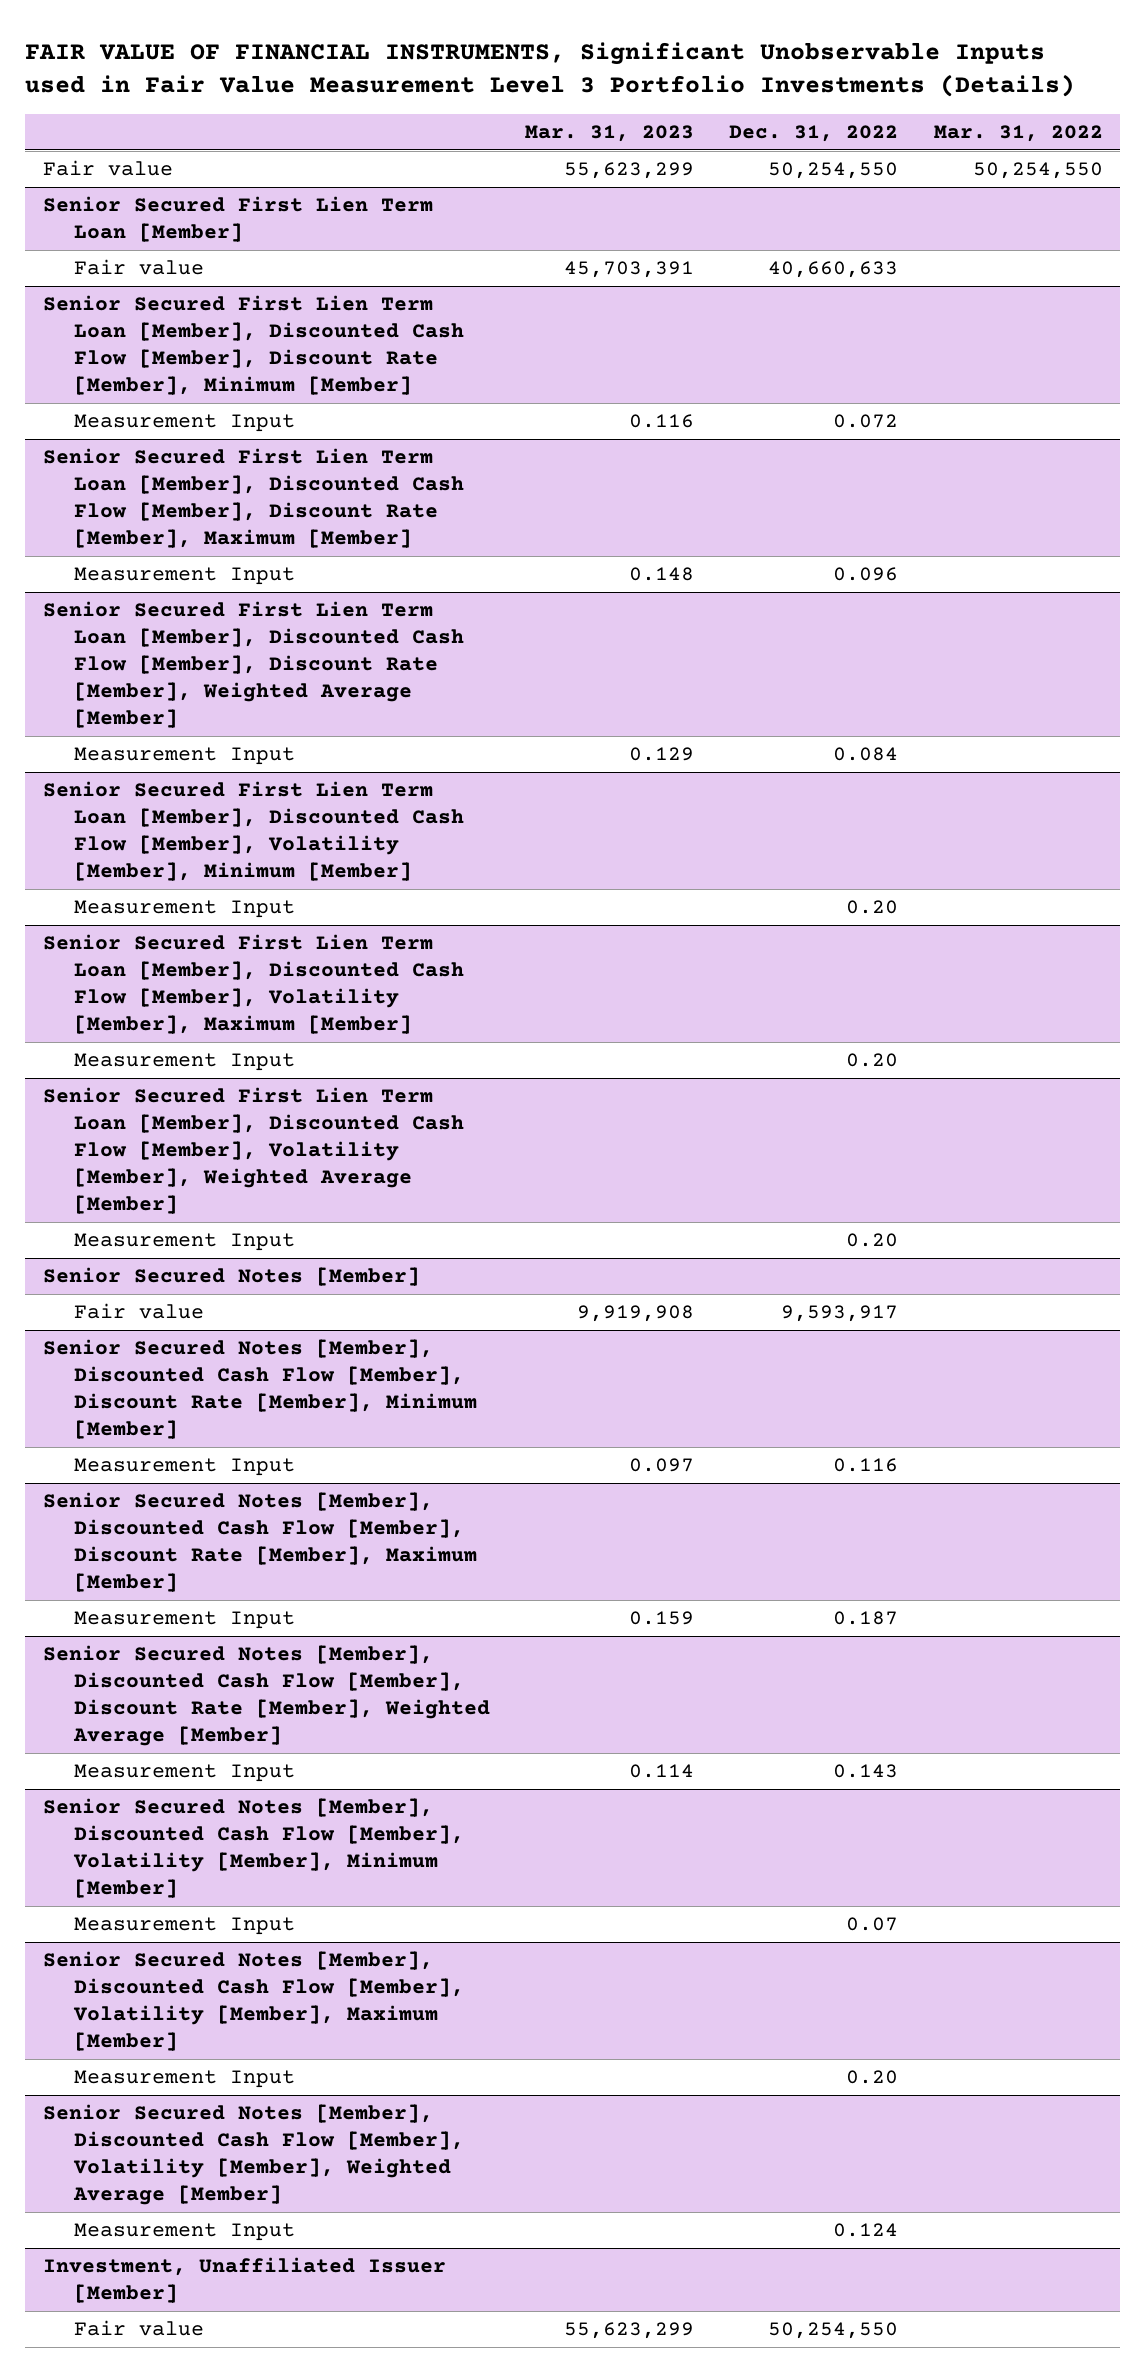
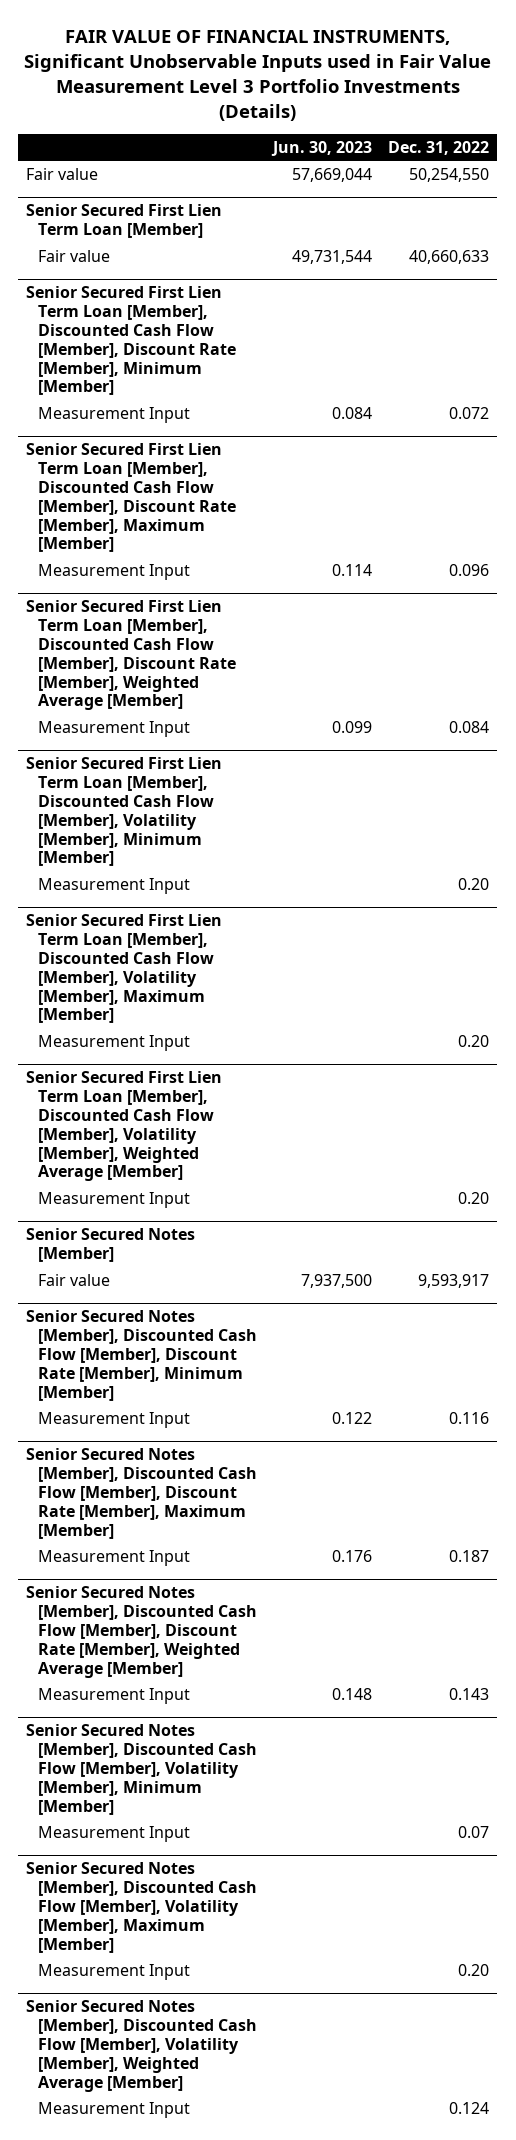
- | Mar. 31, 2023 | Dec. 31, 2022 | Mar. 31, 2022
+ | Jun. 30, 2023 | Dec. 31, 2022
- Investment, Unaffiliated Issuer [Member]
- Fair value | 55,623,299 | 50,254,550 |

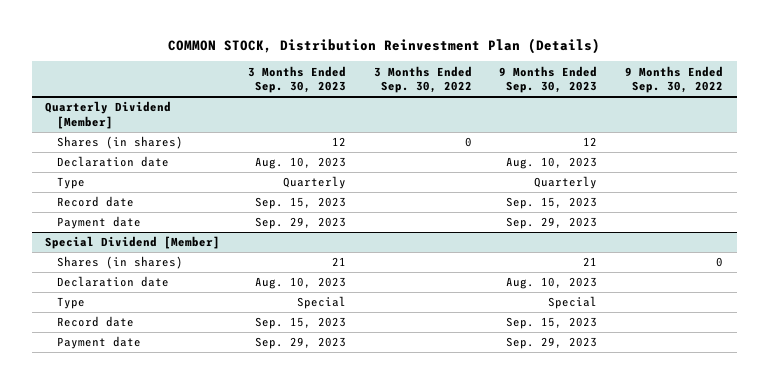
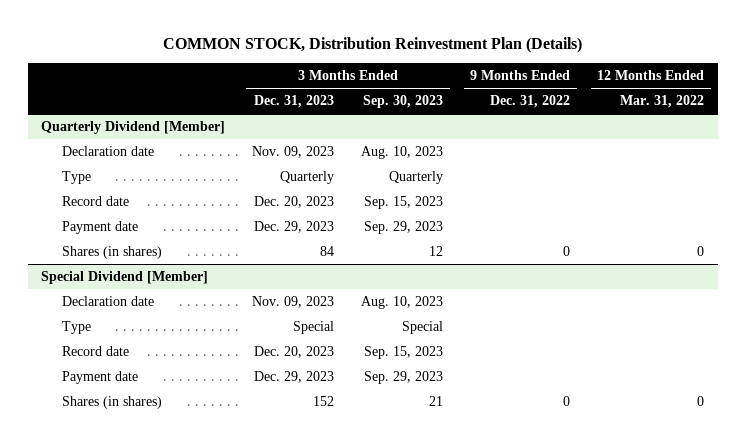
- | 3 Months Ended Sep. 30, 2023 | 3 Months Ended Sep. 30, 2022 | 9 Months Ended Sep. 30, 2023 | 9 Months Ended Sep. 30, 2022
+ | 3 Months Ended Dec. 31, 2023 | 3 Months Ended Sep. 30, 2023 | 9 Months Ended Dec. 31, 2022 | 12 Months Ended Mar. 31, 2022
@ Quarterly Dividend [Member]
moved down: Shares (in shares) | 84 | 12 | 0 | 0
@ Special Dividend [Member]
moved down: Shares (in shares) | 152 | 21 | 0 | 0

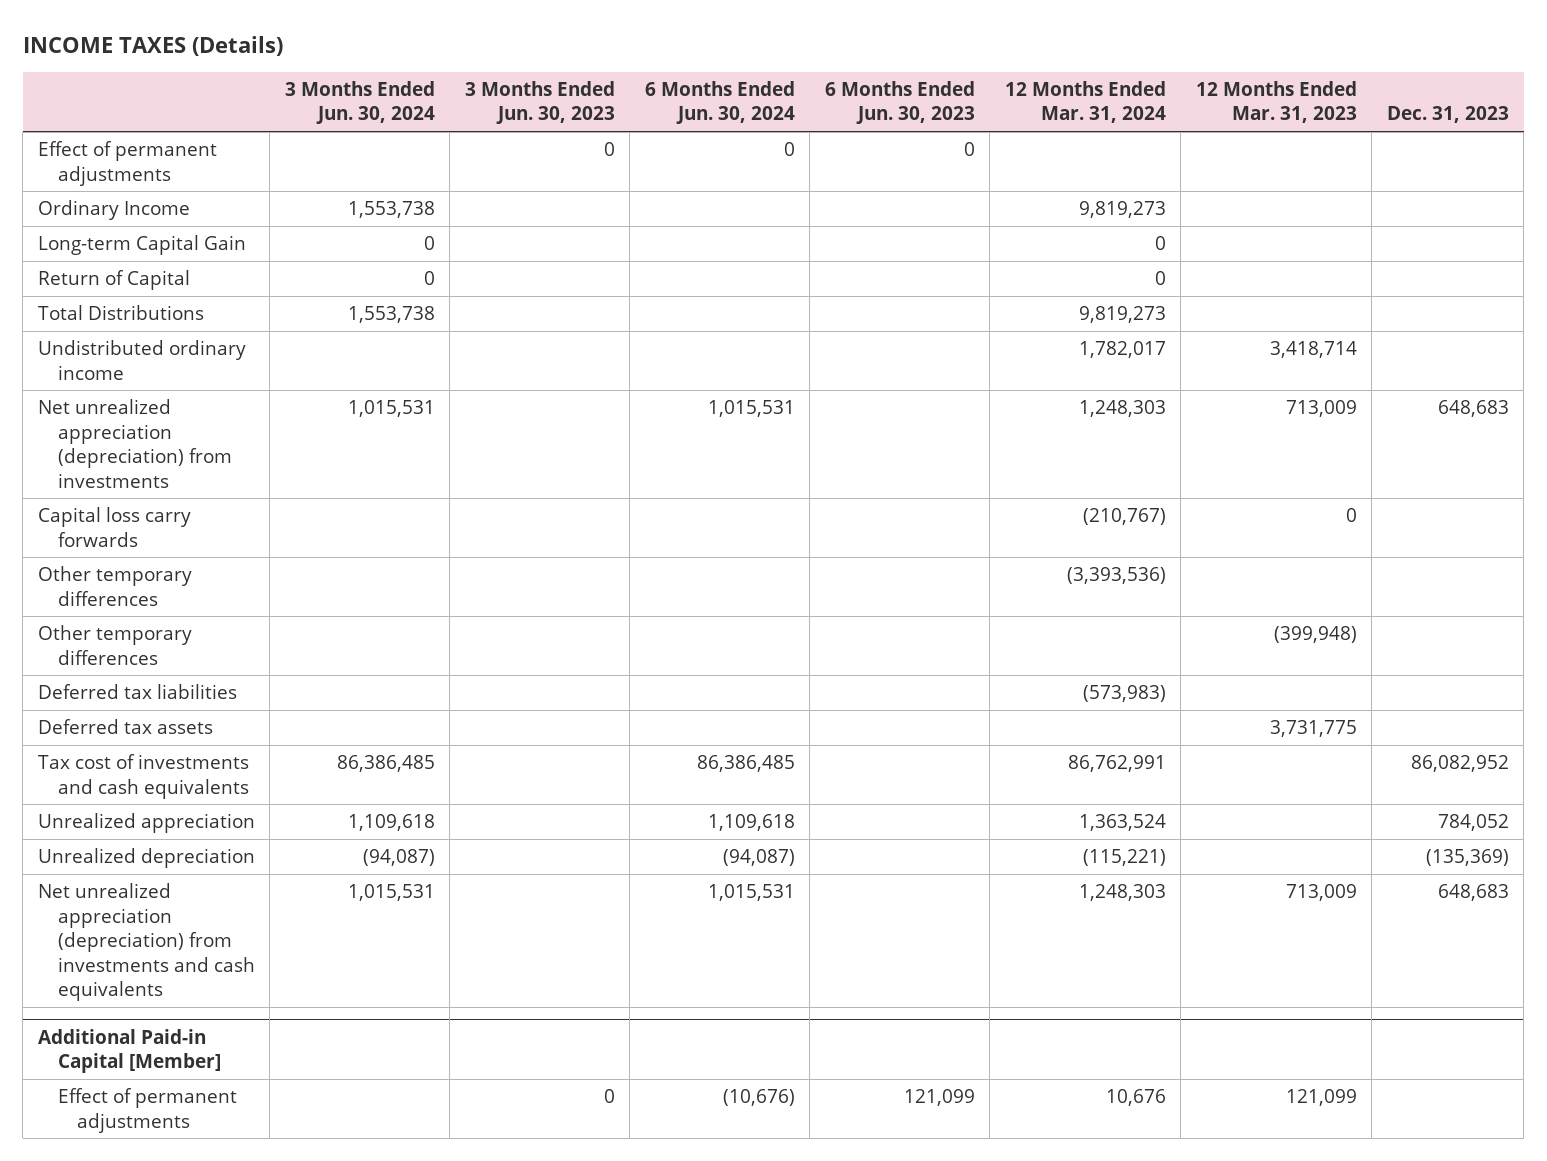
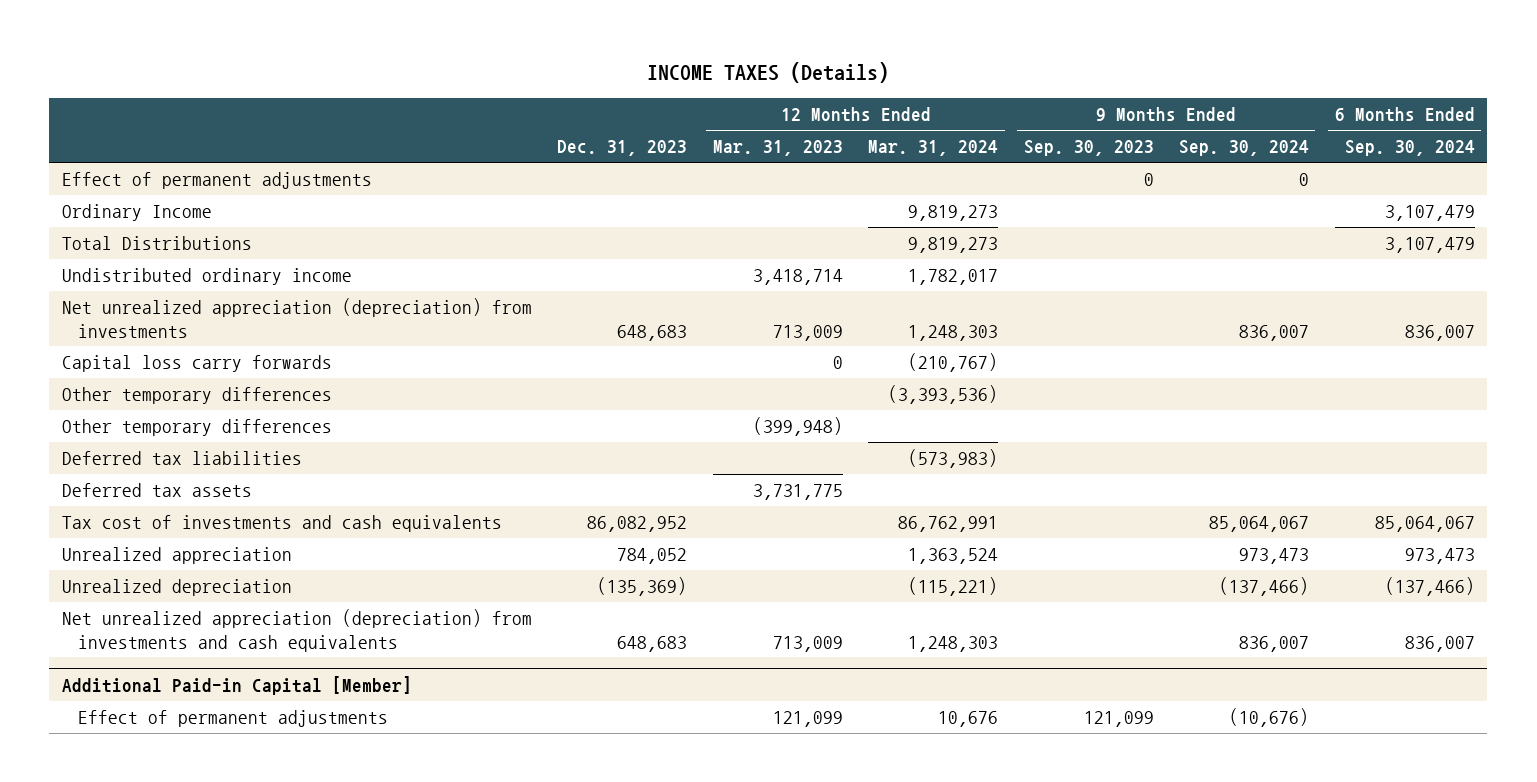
- | 3 Months Ended Jun. 30, 2024 | 3 Months Ended Jun. 30, 2023 | 6 Months Ended Jun. 30, 2024 | 6 Months Ended Jun. 30, 2023 | 12 Months Ended Mar. 31, 2024 | 12 Months Ended Mar. 31, 2023 | Dec. 31, 2023
+ | Dec. 31, 2023 | 12 Months Ended Mar. 31, 2023 | 12 Months Ended Mar. 31, 2024 | 9 Months Ended Sep. 30, 2023 | 9 Months Ended Sep. 30, 2024 | 6 Months Ended Sep. 30, 2024
- Long-term Capital Gain | 0 | | | | 0 | |
- Return of Capital | 0 | | | | 0 | |

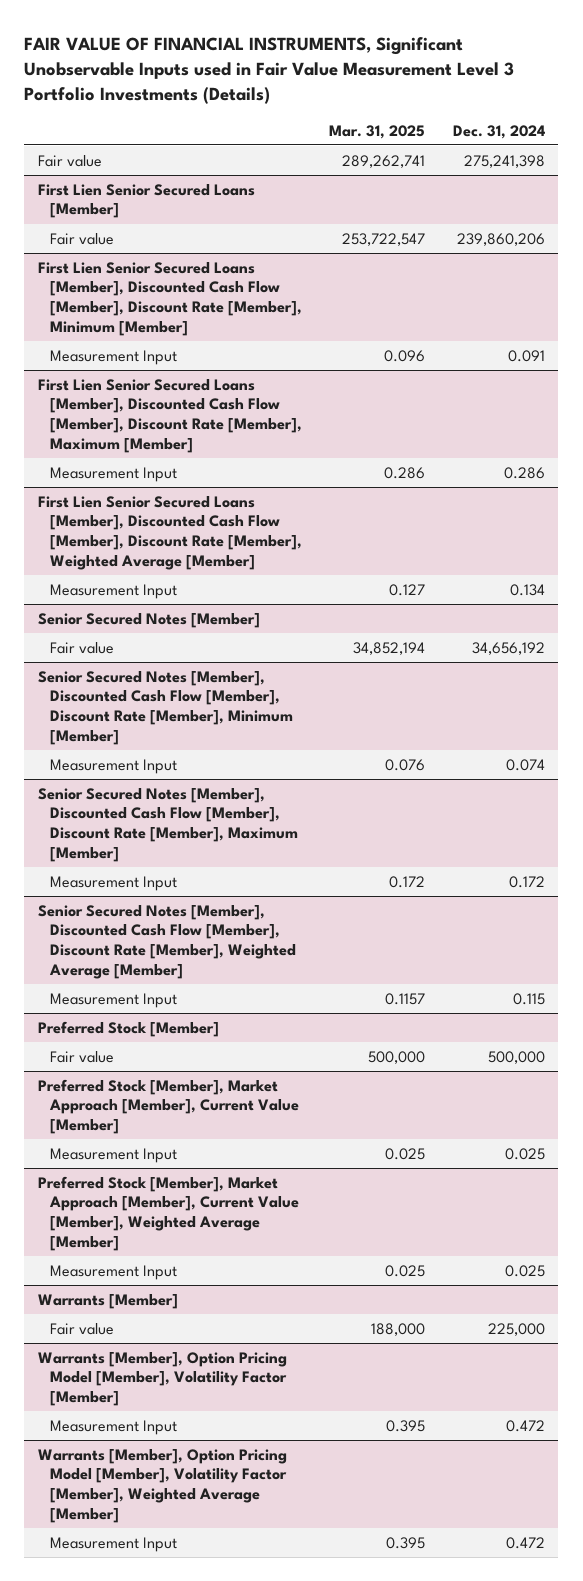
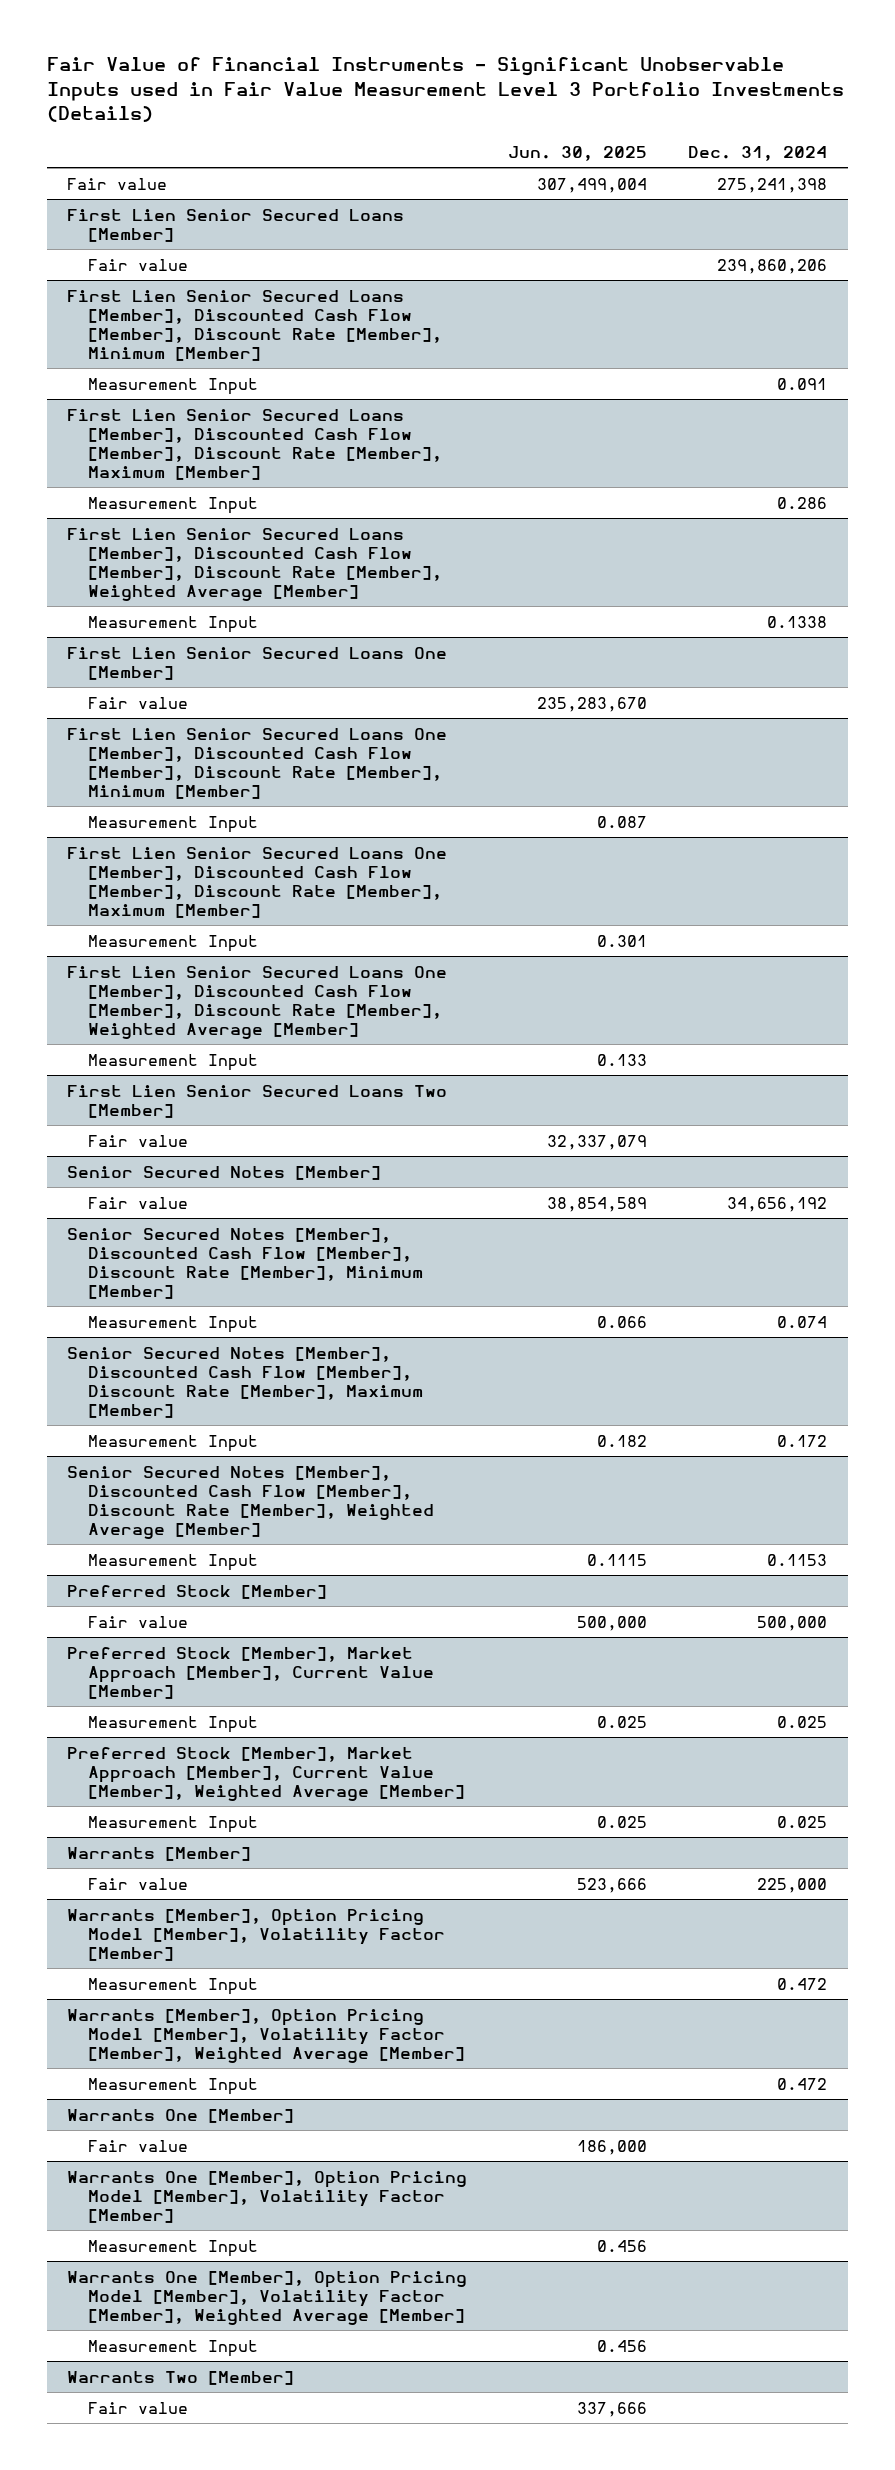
- FAIR VALUE OF FINANCIAL INSTRUMENTS, Significant Unobservable Inputs used in Fair Value Measurement Level 3 Portfolio Investments (Details)
+ Fair Value of Financial Instruments - Significant Unobservable Inputs used in Fair Value Measurement Level 3 Portfolio Investments (Details)
- | Mar. 31, 2025 | Dec. 31, 2024
+ | Jun. 30, 2025 | Dec. 31, 2024
@ First Lien Senior Secured Loans [Member], Discounted Cash Flow [Member], Discount Rate [Member], Weighted Average [Member]
- Measurement Input | 0.127 | 0.134
+ Measurement Input | | 0.1338
+ First Lien Senior Secured Loans One [Member]
+ Fair value | 235,283,670 |
+ First Lien Senior Secured Loans One [Member], Discounted Cash Flow [Member], Discount Rate [Member], Minimum [Member]
+ Measurement Input | 0.087 |
+ First Lien Senior Secured Loans One [Member], Discounted Cash Flow [Member], Discount Rate [Member], Maximum [Member]
+ Measurement Input | 0.301 |
+ First Lien Senior Secured Loans One [Member], Discounted Cash Flow [Member], Discount Rate [Member], Weighted Average [Member]
+ Measurement Input | 0.133 |
+ First Lien Senior Secured Loans Two [Member]
+ Fair value | 32,337,079 |
@ Senior Secured Notes [Member], Discounted Cash Flow [Member], Discount Rate [Member], Weighted Average [Member]
- Measurement Input | 0.1157 | 0.115
+ Measurement Input | 0.1115 | 0.1153
+ Warrants One [Member]
+ Fair value | 186,000 |
+ Warrants One [Member], Option Pricing Model [Member], Volatility Factor [Member]
+ Measurement Input | 0.456 |
+ Warrants One [Member], Option Pricing Model [Member], Volatility Factor [Member], Weighted Average [Member]
+ Measurement Input | 0.456 |
+ Warrants Two [Member]
+ Fair value | 337,666 |

